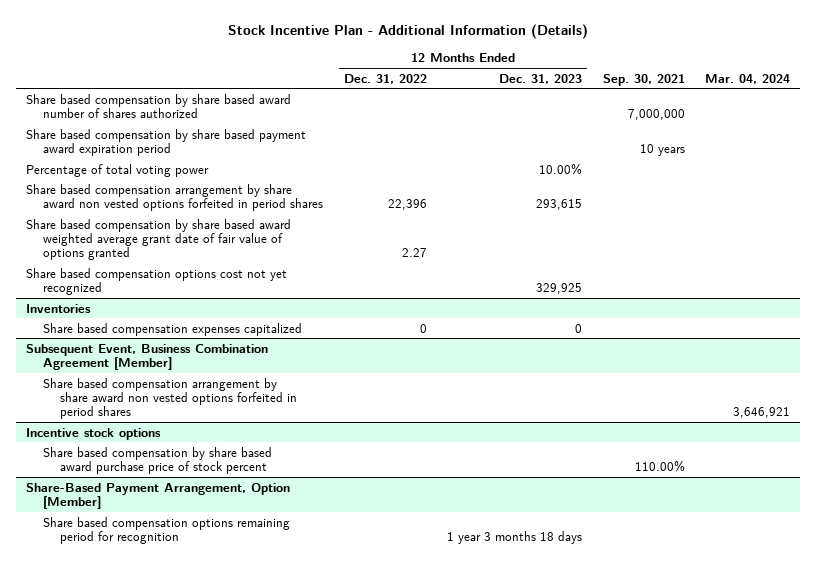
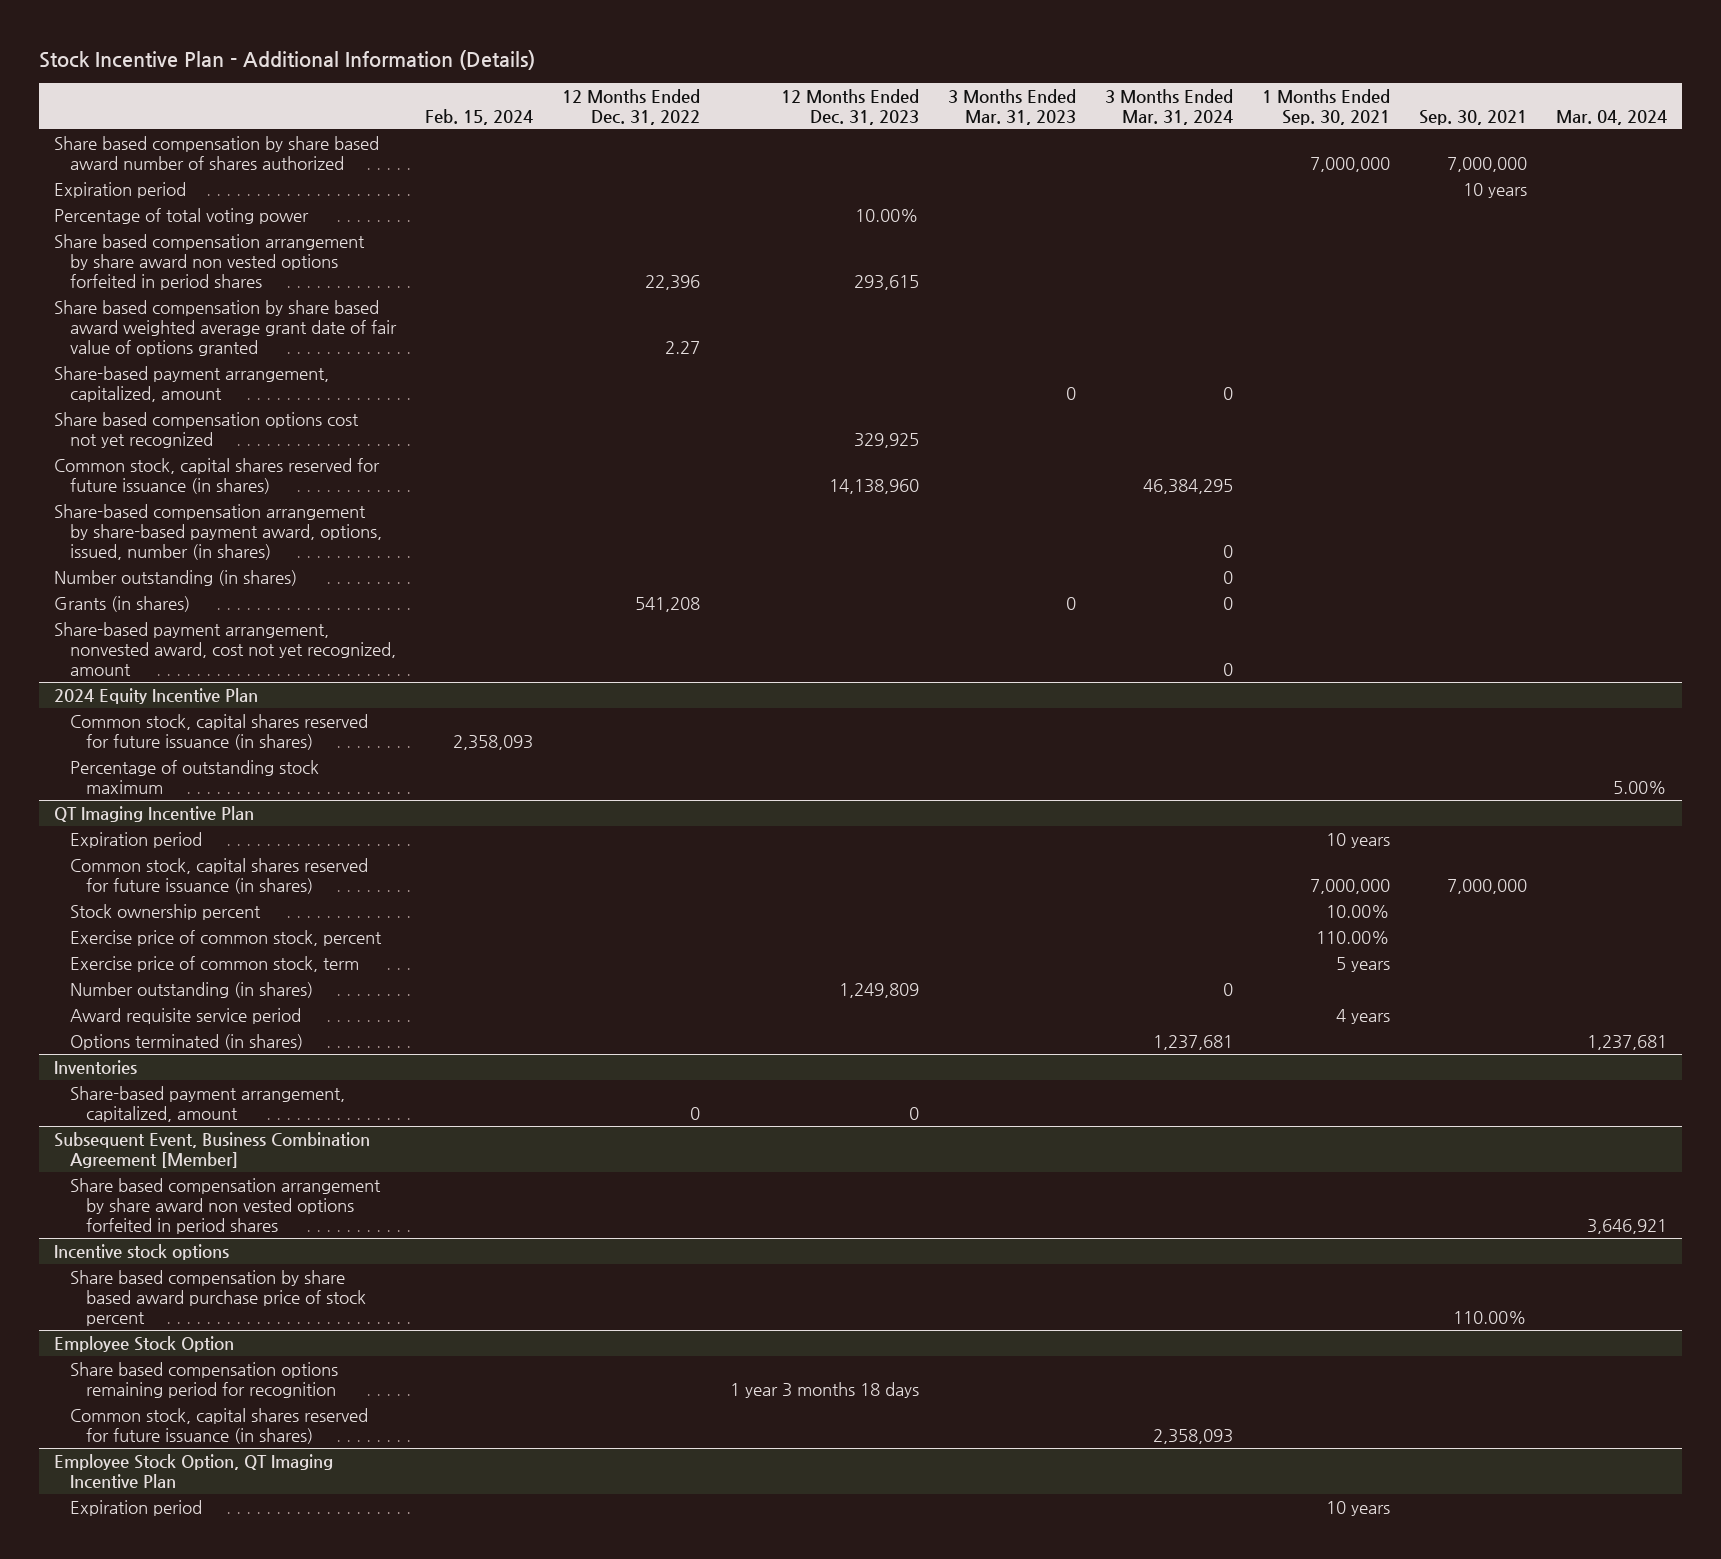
- | 12 Months Ended Dec. 31, 2022 | 12 Months Ended Dec. 31, 2023 | Sep. 30, 2021 | Mar. 04, 2024
+ | Feb. 15, 2024 | 12 Months Ended Dec. 31, 2022 | 12 Months Ended Dec. 31, 2023 | 3 Months Ended Mar. 31, 2023 | 3 Months Ended Mar. 31, 2024 | 1 Months Ended Sep. 30, 2021 | Sep. 30, 2021 | Mar. 04, 2024
- Share based compensation by share based payment award expiration period | | | 10 years |
+ Expiration period | | | | | | | 10 years |
+ Share-based payment arrangement, capitalized, amount | | | | 0 | 0 | | |
+ Common stock, capital shares reserved for future issuance (in shares) | | | 14,138,960 | | 46,384,295 | | |
+ Share-based compensation arrangement by share-based payment award, options, issued, number (in shares) | | | | | 0 | | |
+ Number outstanding (in shares) | | | | | 0 | | |
+ Grants (in shares) | | 541,208 | | 0 | 0 | | |
+ Share-based payment arrangement, nonvested award, cost not yet recognized, amount | | | | | 0 | | |
+ 2024 Equity Incentive Plan
+ Common stock, capital shares reserved for future issuance (in shares) | 2,358,093 | | | | | | |
+ Percentage of outstanding stock maximum | | | | | | | | 5.00%
+ QT Imaging Incentive Plan
+ Expiration period | | | | | | 10 years | |
+ Common stock, capital shares reserved for future issuance (in shares) | | | | | | 7,000,000 | 7,000,000 |
+ Stock ownership percent | | | | | | 10.00% | |
+ Exercise price of common stock, percent | | | | | | 110.00% | |
+ Exercise price of common stock, term | | | | | | 5 years | |
+ Number outstanding (in shares) | | | 1,249,809 | | 0 | | |
+ Award requisite service period | | | | | | 4 years | |
+ Options terminated (in shares) | | | | | 1,237,681 | | | 1,237,681
@ Inventories
- Share based compensation expenses capitalized | 0 | 0 | |
+ Share-based payment arrangement, capitalized, amount | | 0 | 0 | | | | |
- Share-Based Payment Arrangement, Option [Member]
+ Employee Stock Option
+ Common stock, capital shares reserved for future issuance (in shares) | | | | | 2,358,093 | | |
+ Employee Stock Option, QT Imaging Incentive Plan
+ Expiration period | | | | | | 10 years | |

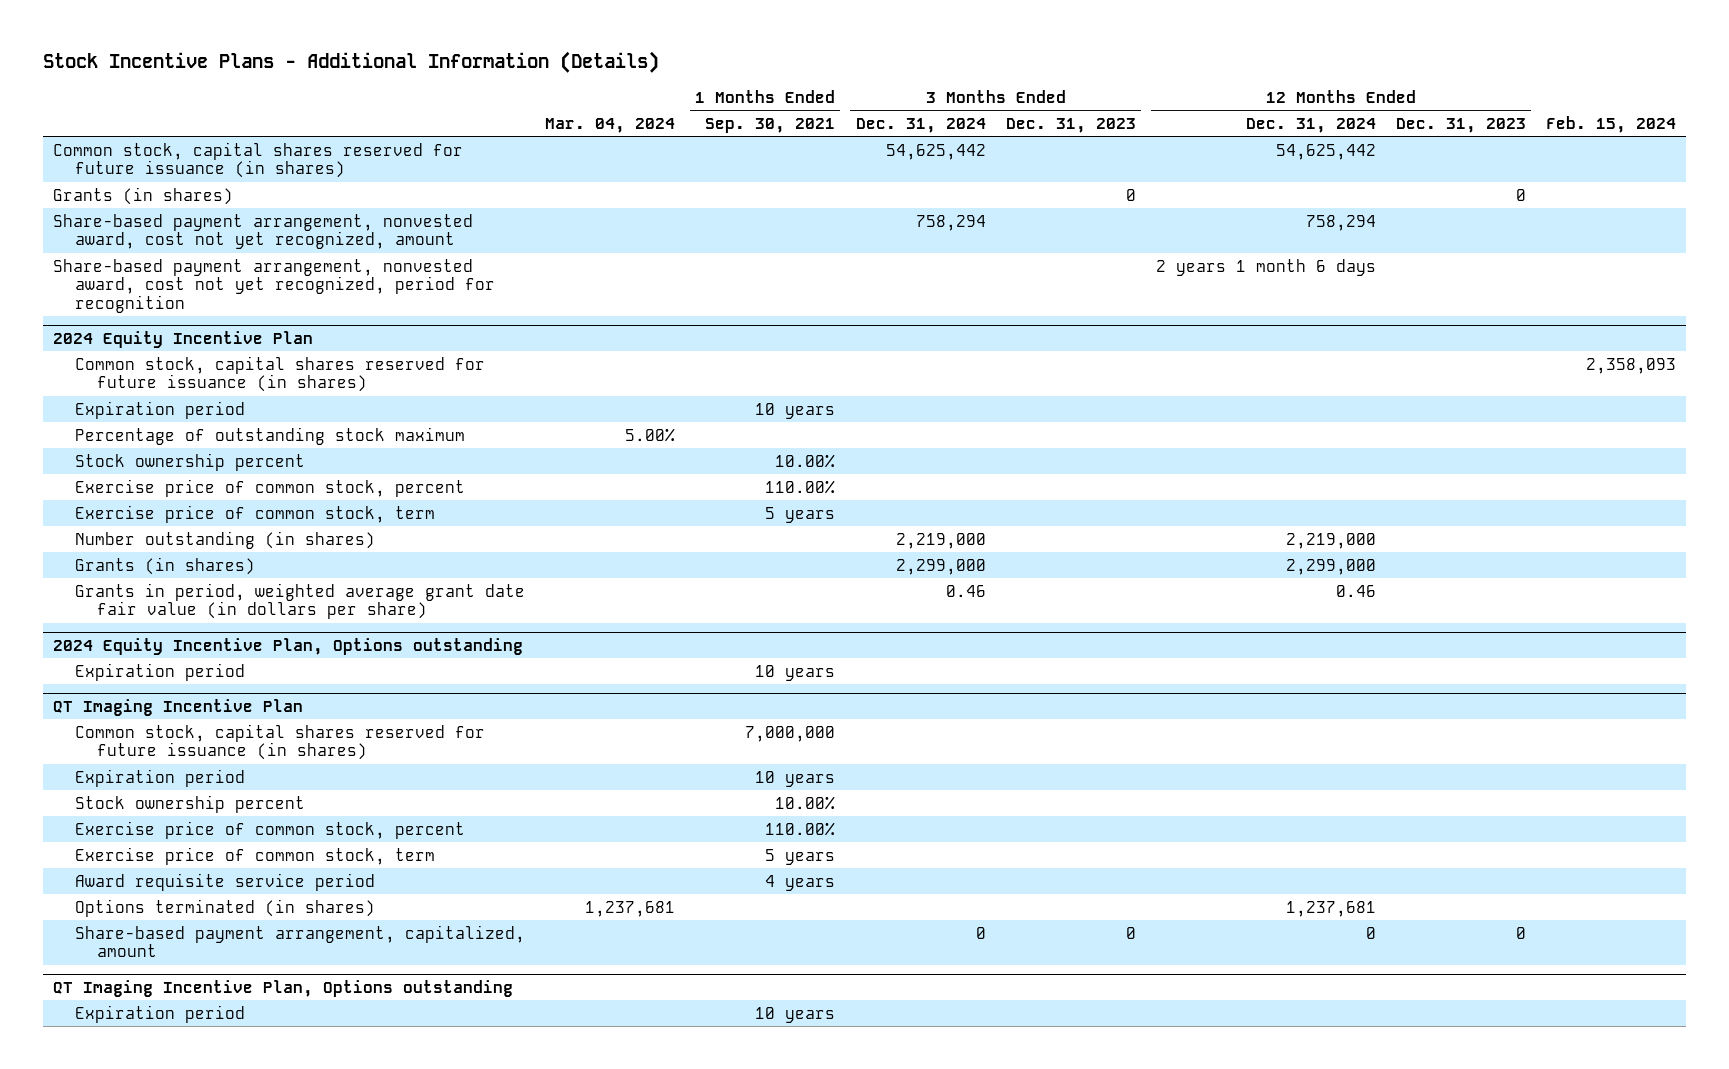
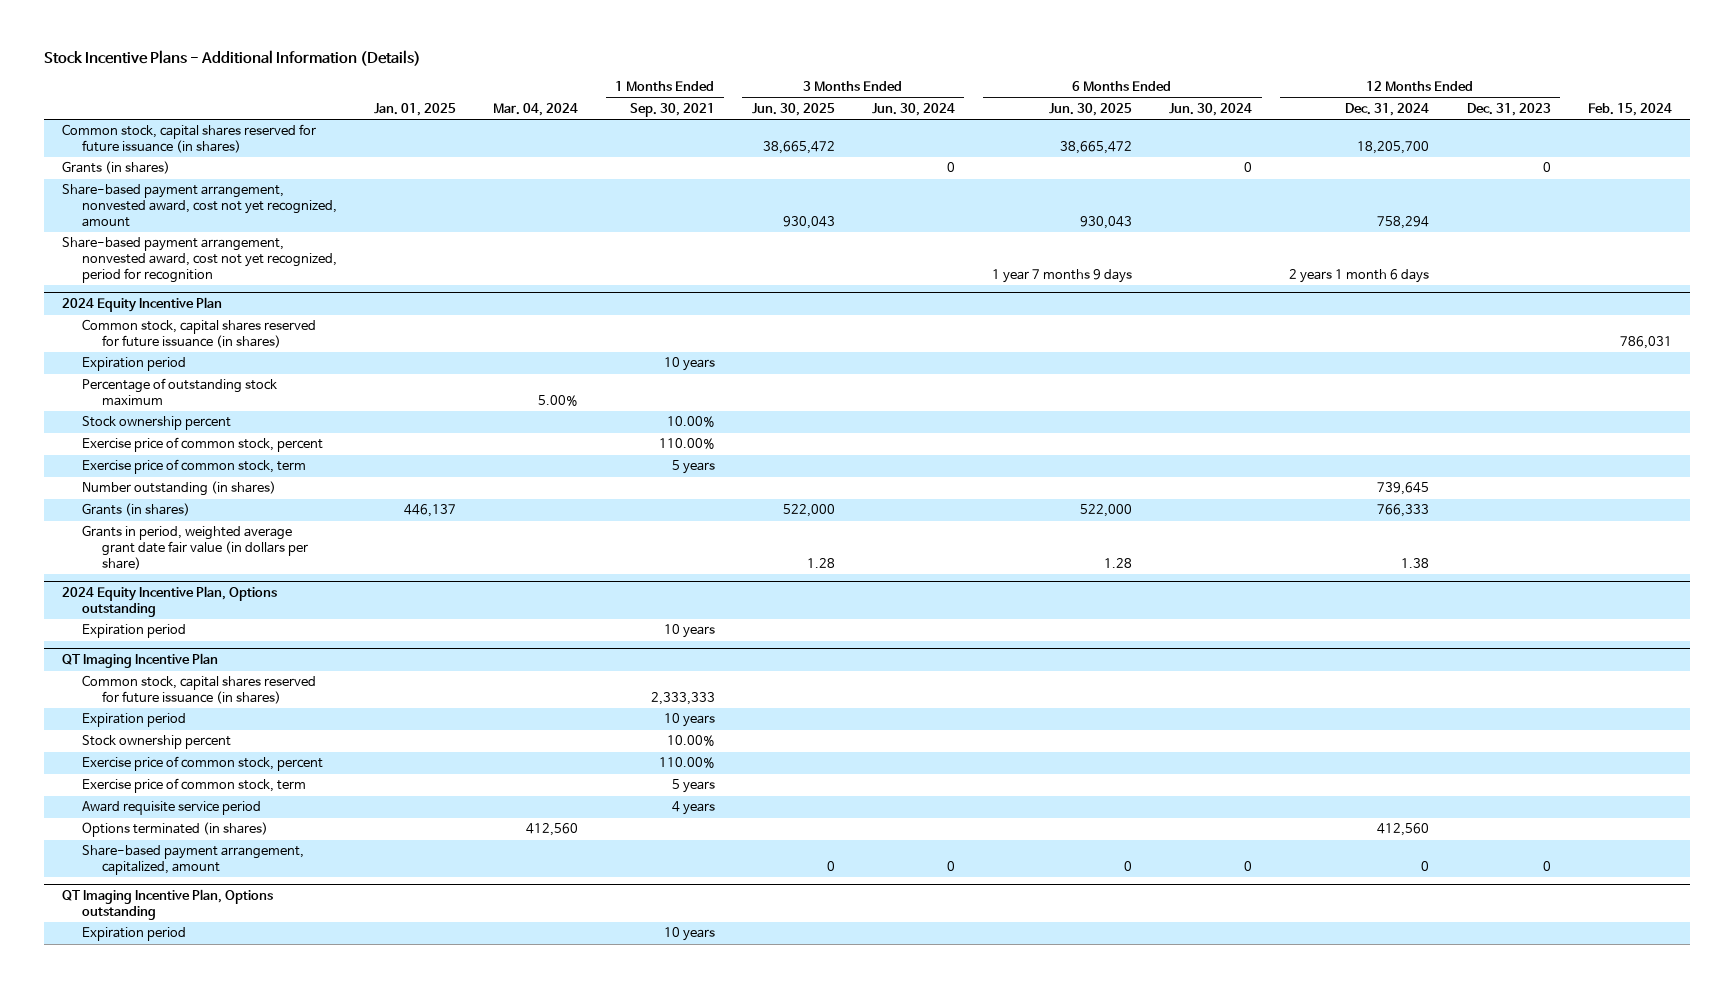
- | Mar. 04, 2024 | 1 Months Ended Sep. 30, 2021 | 3 Months Ended Dec. 31, 2024 | 3 Months Ended Dec. 31, 2023 | 12 Months Ended Dec. 31, 2024 | 12 Months Ended Dec. 31, 2023 | Feb. 15, 2024
+ | Jan. 01, 2025 | Mar. 04, 2024 | 1 Months Ended Sep. 30, 2021 | 3 Months Ended Jun. 30, 2025 | 3 Months Ended Jun. 30, 2024 | 6 Months Ended Jun. 30, 2025 | 6 Months Ended Jun. 30, 2024 | 12 Months Ended Dec. 31, 2024 | 12 Months Ended Dec. 31, 2023 | Feb. 15, 2024
- Common stock, capital shares reserved for future issuance (in shares) | | | 54,625,442 | | 54,625,442 | |
+ Common stock, capital shares reserved for future issuance (in shares) | | | | 38,665,472 | | 38,665,472 | | 18,205,700 | |
@ 2024 Equity Incentive Plan
- Common stock, capital shares reserved for future issuance (in shares) | | | | | | | 2,358,093
+ Common stock, capital shares reserved for future issuance (in shares) | | | | | | | | | | 786,031
- Number outstanding (in shares) | | | 2,219,000 | | 2,219,000 | |
- Grants (in shares) | | | 2,299,000 | | 2,299,000 | |
- Grants in period, weighted average grant date fair value (in dollars per share) | | | 0.46 | | 0.46 | |
+ Number outstanding (in shares) | | | | | | | | 739,645 | |
+ Grants (in shares) | 446,137 | | | 522,000 | | 522,000 | | 766,333 | |
+ Grants in period, weighted average grant date fair value (in dollars per share) | | | | 1.28 | | 1.28 | | 1.38 | |
@ QT Imaging Incentive Plan
- Common stock, capital shares reserved for future issuance (in shares) | | 7,000,000 | | | | |
+ Common stock, capital shares reserved for future issuance (in shares) | | | 2,333,333 | | | | | | |
- Options terminated (in shares) | 1,237,681 | | | | 1,237,681 | |
+ Options terminated (in shares) | | 412,560 | | | | | | 412,560 | |

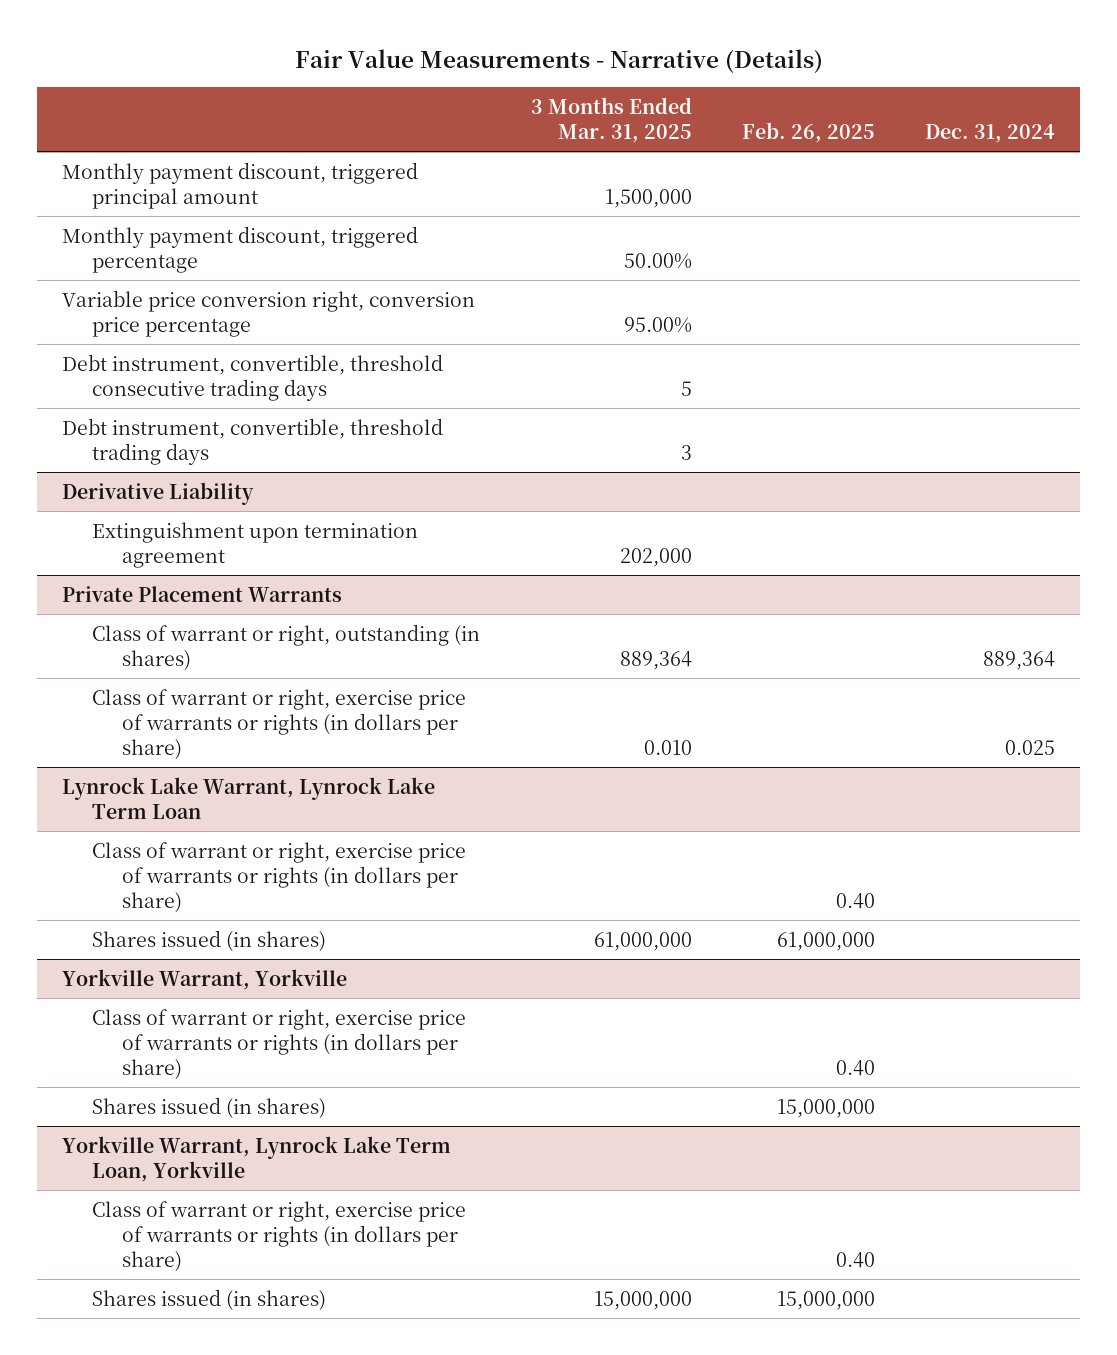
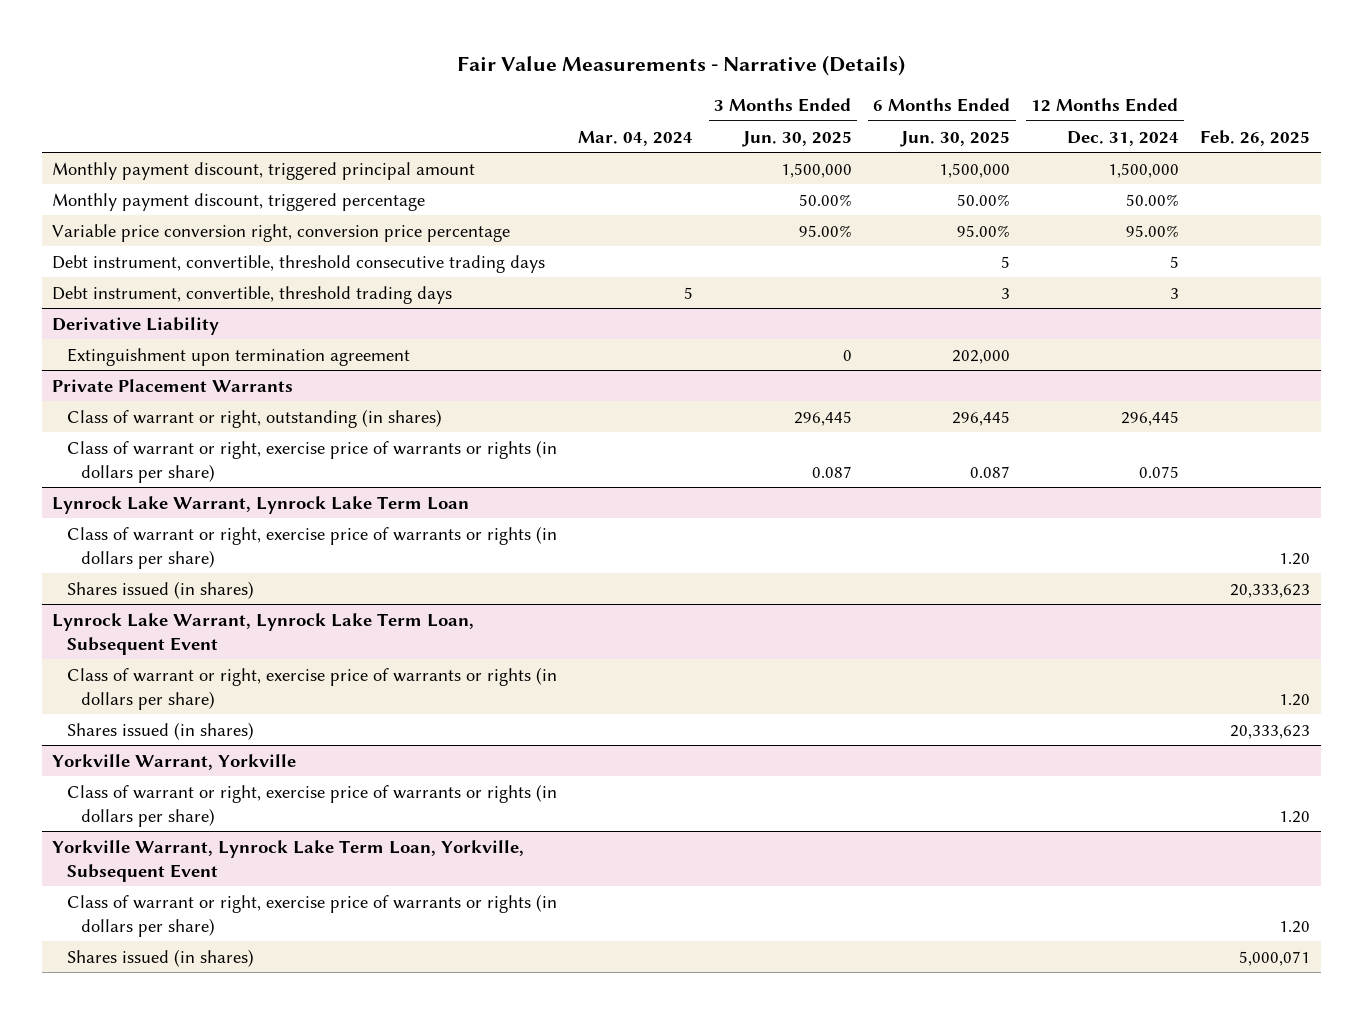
- | 3 Months Ended Mar. 31, 2025 | Feb. 26, 2025 | Dec. 31, 2024
+ | Mar. 04, 2024 | 3 Months Ended Jun. 30, 2025 | 6 Months Ended Jun. 30, 2025 | 12 Months Ended Dec. 31, 2024 | Feb. 26, 2025
@ Lynrock Lake Warrant, Lynrock Lake Term Loan
- Class of warrant or right, exercise price of warrants or rights (in dollars per share) | | 0.40 |
- Shares issued (in shares) | 61,000,000 | 61,000,000 |
+ Class of warrant or right, exercise price of warrants or rights (in dollars per share) | | | | | 1.20
+ Shares issued (in shares) | | | | | 20,333,623
+ Lynrock Lake Warrant, Lynrock Lake Term Loan, Subsequent Event
+ Class of warrant or right, exercise price of warrants or rights (in dollars per share) | | | | | 1.20
+ Shares issued (in shares) | | | | | 20,333,623
@ Yorkville Warrant, Yorkville
- Class of warrant or right, exercise price of warrants or rights (in dollars per share) | | 0.40 |
- Shares issued (in shares) | | 15,000,000 |
- Yorkville Warrant, Lynrock Lake Term Loan, Yorkville
- Class of warrant or right, exercise price of warrants or rights (in dollars per share) | | 0.40 |
- Shares issued (in shares) | 15,000,000 | 15,000,000 |
@ Yorkville Warrant, Yorkville
+ Class of warrant or right, exercise price of warrants or rights (in dollars per share) | | | | | 1.20
+ Yorkville Warrant, Lynrock Lake Term Loan, Yorkville, Subsequent Event
+ Class of warrant or right, exercise price of warrants or rights (in dollars per share) | | | | | 1.20
+ Shares issued (in shares) | | | | | 5,000,071

